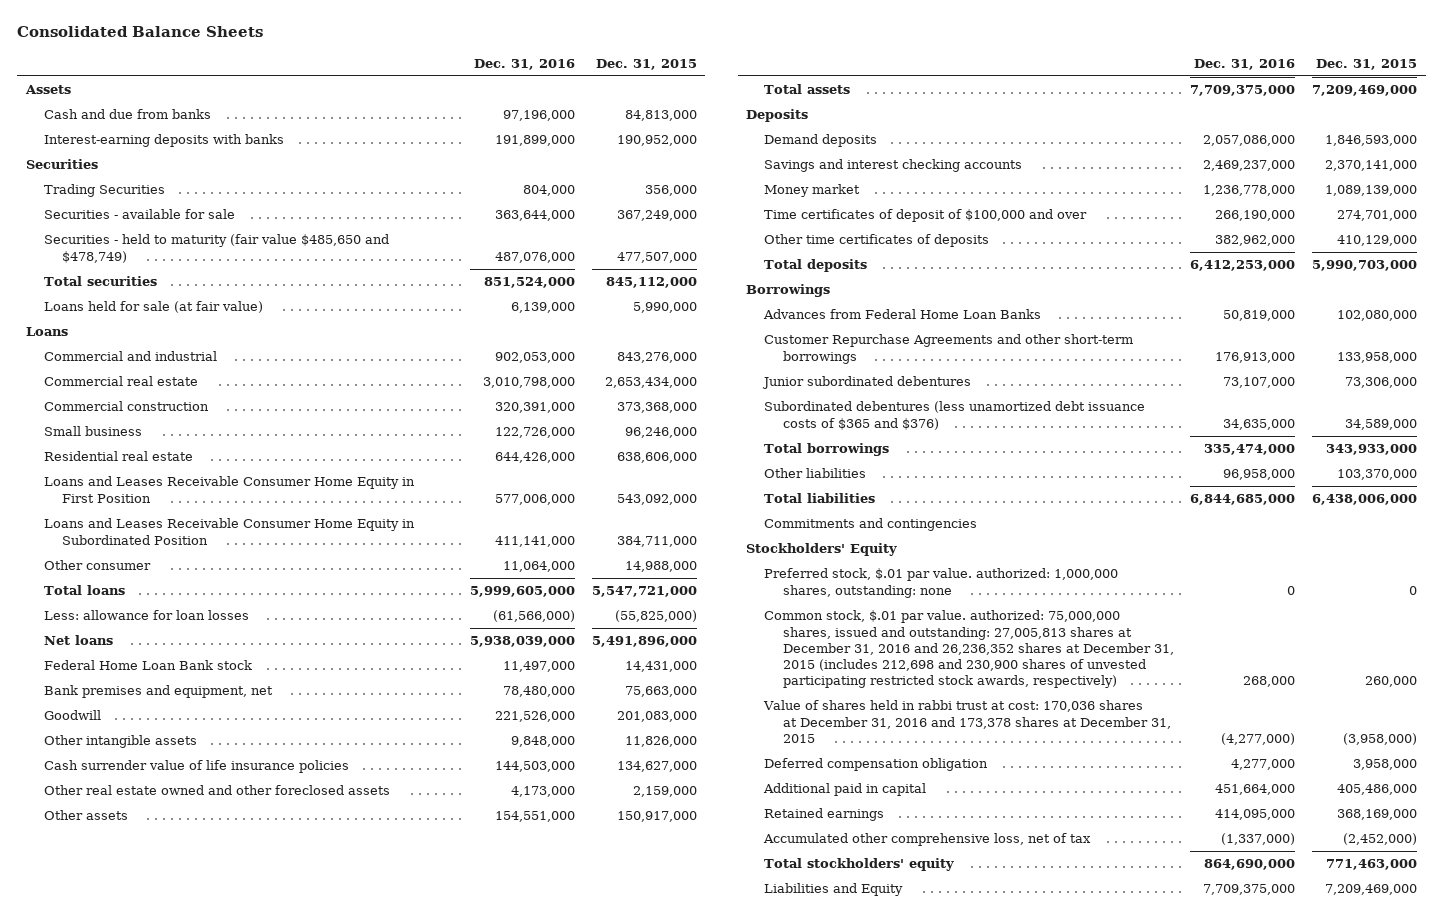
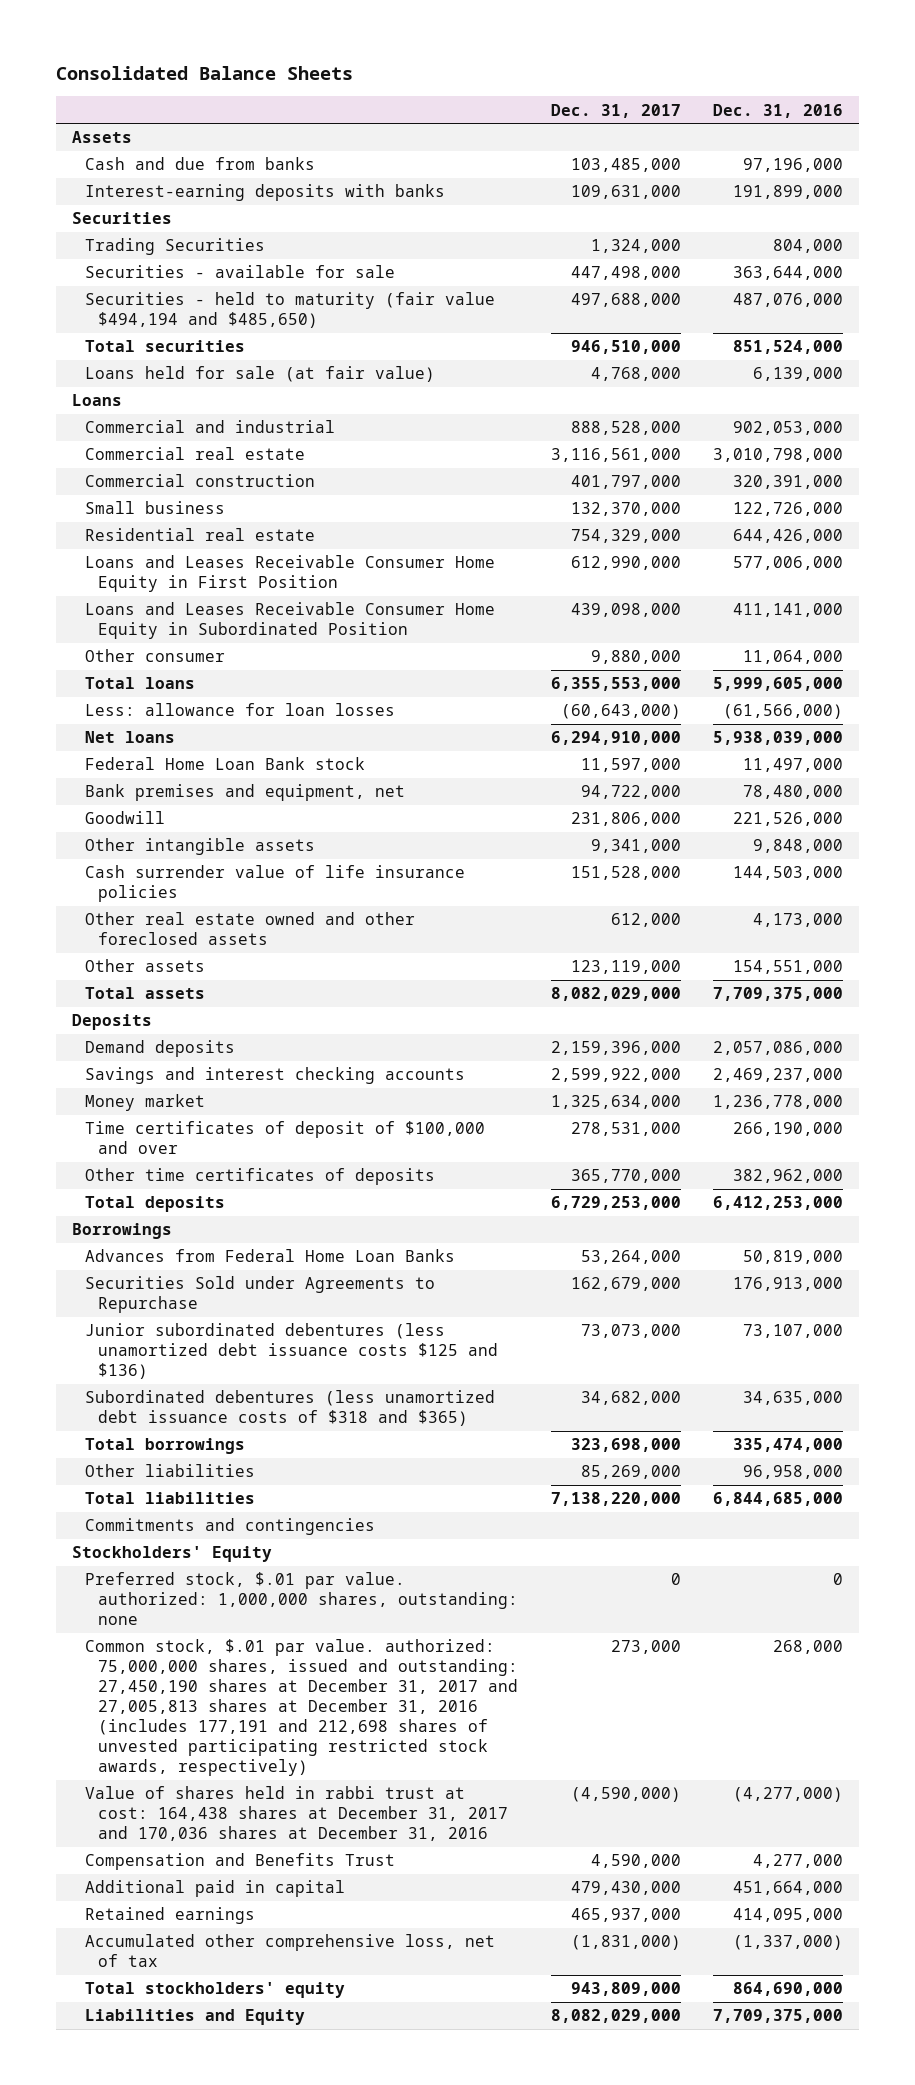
- | Dec. 31, 2016 | Dec. 31, 2015
+ | Dec. 31, 2017 | Dec. 31, 2016
- Securities - held to maturity (fair value $485,650 and $478,749) | 487,076,000 | 477,507,000
+ Securities - held to maturity (fair value $494,194 and $485,650) | 497,688,000 | 487,076,000
- Customer Repurchase Agreements and other short-term borrowings | 176,913,000 | 133,958,000
- Junior subordinated debentures | 73,107,000 | 73,306,000
- Subordinated debentures (less unamortized debt issuance costs of $365 and $376) | 34,635,000 | 34,589,000
+ Securities Sold under Agreements to Repurchase | 162,679,000 | 176,913,000
+ Junior subordinated debentures (less unamortized debt issuance costs $125 and $136) | 73,073,000 | 73,107,000
+ Subordinated debentures (less unamortized debt issuance costs of $318 and $365) | 34,682,000 | 34,635,000
- Common stock, $.01 par value. authorized: 75,000,000 shares, issued and outstanding: 27,005,813 shares at December 31, 2016 and 26,236,352 shares at December 31, 2015 (includes 212,698 and 230,900 shares of unvested participating restricted stock awards, respectively) | 268,000 | 260,000
- Value of shares held in rabbi trust at cost: 170,036 shares at December 31, 2016 and 173,378 shares at December 31, 2015 | (4,277,000) | (3,958,000)
- Deferred compensation obligation | 4,277,000 | 3,958,000
+ Common stock, $.01 par value. authorized: 75,000,000 shares, issued and outstanding: 27,450,190 shares at December 31, 2017 and 27,005,813 shares at December 31, 2016 (includes 177,191 and 212,698 shares of unvested participating restricted stock awards, respectively) | 273,000 | 268,000
+ Value of shares held in rabbi trust at cost: 164,438 shares at December 31, 2017 and 170,036 shares at December 31, 2016 | (4,590,000) | (4,277,000)
+ Compensation and Benefits Trust | 4,590,000 | 4,277,000

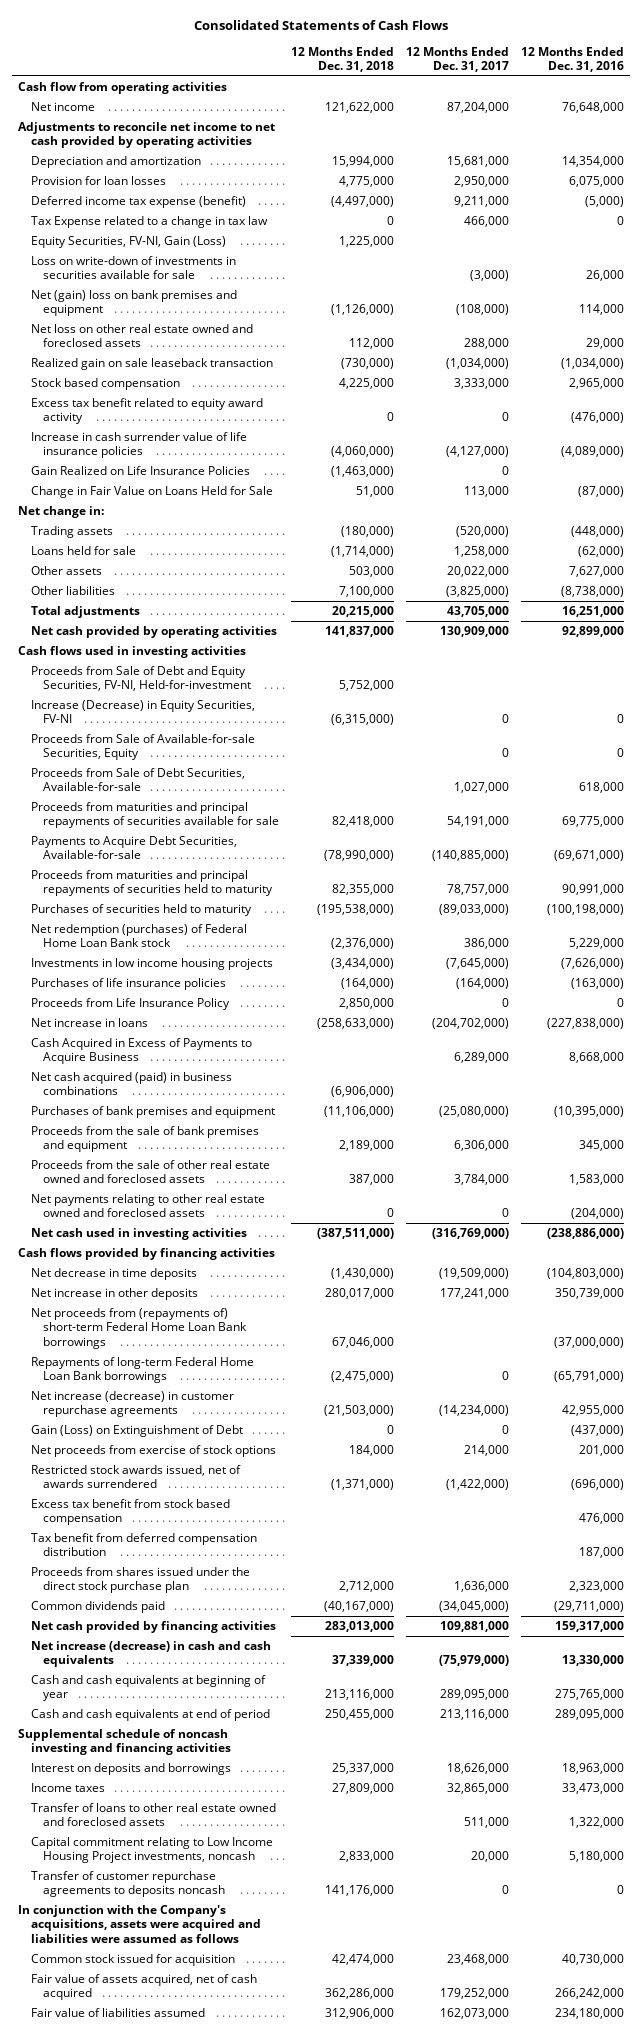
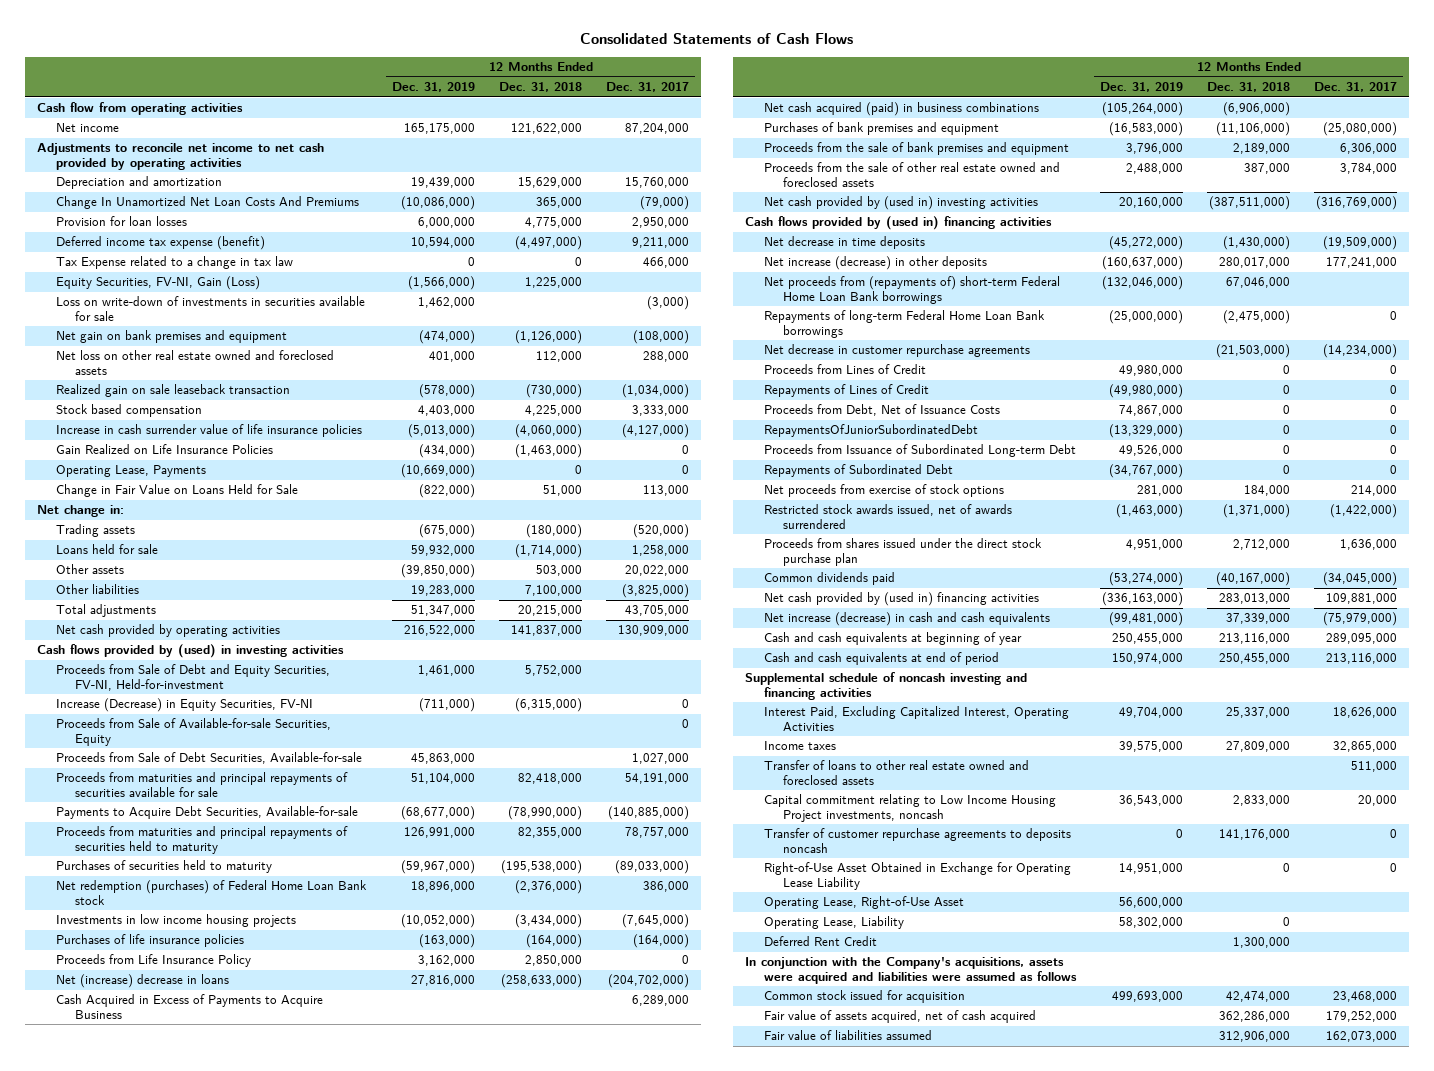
- | 12 Months Ended Dec. 31, 2018 | 12 Months Ended Dec. 31, 2017 | 12 Months Ended Dec. 31, 2016
+ | 12 Months Ended Dec. 31, 2019 | 12 Months Ended Dec. 31, 2018 | 12 Months Ended Dec. 31, 2017
- Depreciation and amortization | 15,994,000 | 15,681,000 | 14,354,000
+ Depreciation and amortization | 19,439,000 | 15,629,000 | 15,760,000
+ Change In Unamortized Net Loan Costs And Premiums | (10,086,000) | 365,000 | (79,000)
- Net (gain) loss on bank premises and equipment | (1,126,000) | (108,000) | 114,000
+ Net gain on bank premises and equipment | (474,000) | (1,126,000) | (108,000)
- Excess tax benefit related to equity award activity | 0 | 0 | (476,000)
+ Operating Lease, Payments | (10,669,000) | 0 | 0
- Cash flows used in investing activities
+ Cash flows provided by (used) in investing activities
- Net increase in loans | (258,633,000) | (204,702,000) | (227,838,000)
+ Net (increase) decrease in loans | 27,816,000 | (258,633,000) | (204,702,000)
- Net payments relating to other real estate owned and foreclosed assets | 0 | 0 | (204,000)
- Net cash used in investing activities | (387,511,000) | (316,769,000) | (238,886,000)
- Cash flows provided by financing activities
+ Net cash provided by (used in) investing activities | 20,160,000 | (387,511,000) | (316,769,000)
+ Cash flows provided by (used in) financing activities
- Net increase in other deposits | 280,017,000 | 177,241,000 | 350,739,000
+ Net increase (decrease) in other deposits | (160,637,000) | 280,017,000 | 177,241,000
- Net increase (decrease) in customer repurchase agreements | (21,503,000) | (14,234,000) | 42,955,000
- Gain (Loss) on Extinguishment of Debt | 0 | 0 | (437,000)
+ Net decrease in customer repurchase agreements | | (21,503,000) | (14,234,000)
+ Proceeds from Lines of Credit | 49,980,000 | 0 | 0
+ Repayments of Lines of Credit | (49,980,000) | 0 | 0
+ Proceeds from Debt, Net of Issuance Costs | 74,867,000 | 0 | 0
+ RepaymentsOfJuniorSubordinatedDebt | (13,329,000) | 0 | 0
+ Proceeds from Issuance of Subordinated Long-term Debt | 49,526,000 | 0 | 0
+ Repayments of Subordinated Debt | (34,767,000) | 0 | 0
- Excess tax benefit from stock based compensation | | | 476,000
- Tax benefit from deferred compensation distribution | | | 187,000
- Net cash provided by financing activities | 283,013,000 | 109,881,000 | 159,317,000
+ Net cash provided by (used in) financing activities | (336,163,000) | 283,013,000 | 109,881,000
- Interest on deposits and borrowings | 25,337,000 | 18,626,000 | 18,963,000
+ Interest Paid, Excluding Capitalized Interest, Operating Activities | 49,704,000 | 25,337,000 | 18,626,000
+ Right-of-Use Asset Obtained in Exchange for Operating Lease Liability | 14,951,000 | 0 | 0
+ Operating Lease, Right-of-Use Asset | 56,600,000 | |
+ Operating Lease, Liability | 58,302,000 | 0 |
+ Deferred Rent Credit | | 1,300,000 |

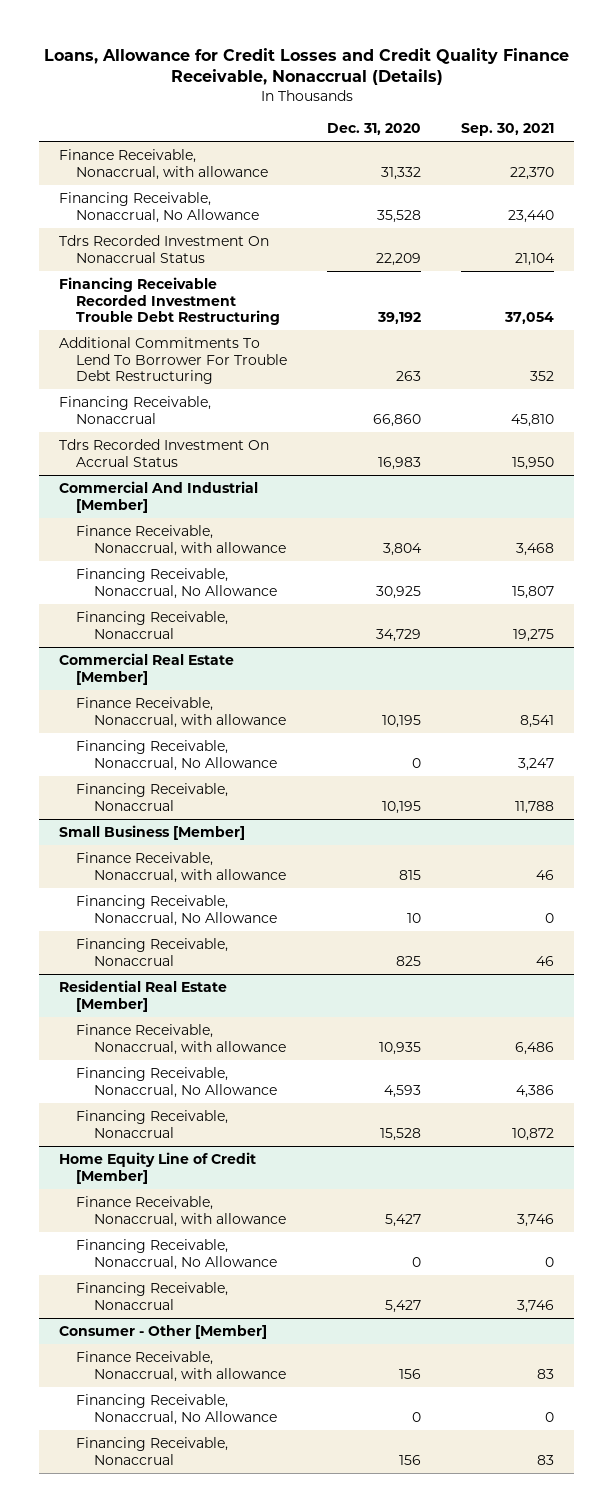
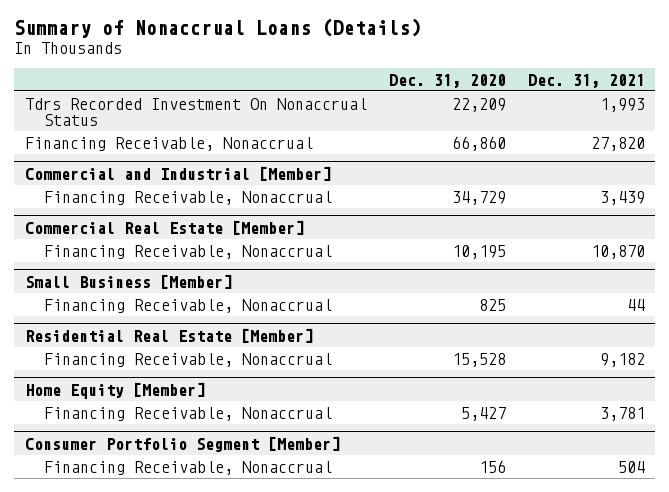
- Loans, Allowance for Credit Losses and Credit Quality Finance Receivable, Nonaccrual (Details)
+ Summary of Nonaccrual Loans (Details)
- | Dec. 31, 2020 | Sep. 30, 2021
+ | Dec. 31, 2020 | Dec. 31, 2021
- Finance Receivable, Nonaccrual, with allowance | 31,332 | 22,370
- Financing Receivable, Nonaccrual, No Allowance | 35,528 | 23,440
- Financing Receivable Recorded Investment Trouble Debt Restructuring | 39,192 | 37,054
- Additional Commitments To Lend To Borrower For Trouble Debt Restructuring | 263 | 352
- Tdrs Recorded Investment On Accrual Status | 16,983 | 15,950
- Commercial And Industrial [Member]
- Finance Receivable, Nonaccrual, with allowance | 3,804 | 3,468
- Financing Receivable, Nonaccrual, No Allowance | 30,925 | 15,807
+ Commercial and Industrial [Member]
@ Commercial Real Estate [Member]
- Finance Receivable, Nonaccrual, with allowance | 10,195 | 8,541
- Financing Receivable, Nonaccrual, No Allowance | 0 | 3,247
@ Small Business [Member]
- Finance Receivable, Nonaccrual, with allowance | 815 | 46
- Financing Receivable, Nonaccrual, No Allowance | 10 | 0
@ Residential Real Estate [Member]
- Finance Receivable, Nonaccrual, with allowance | 10,935 | 6,486
- Financing Receivable, Nonaccrual, No Allowance | 4,593 | 4,386
- Home Equity Line of Credit [Member]
- Finance Receivable, Nonaccrual, with allowance | 5,427 | 3,746
- Financing Receivable, Nonaccrual, No Allowance | 0 | 0
+ Home Equity [Member]
- Consumer - Other [Member]
- Finance Receivable, Nonaccrual, with allowance | 156 | 83
- Financing Receivable, Nonaccrual, No Allowance | 0 | 0
+ Consumer Portfolio Segment [Member]

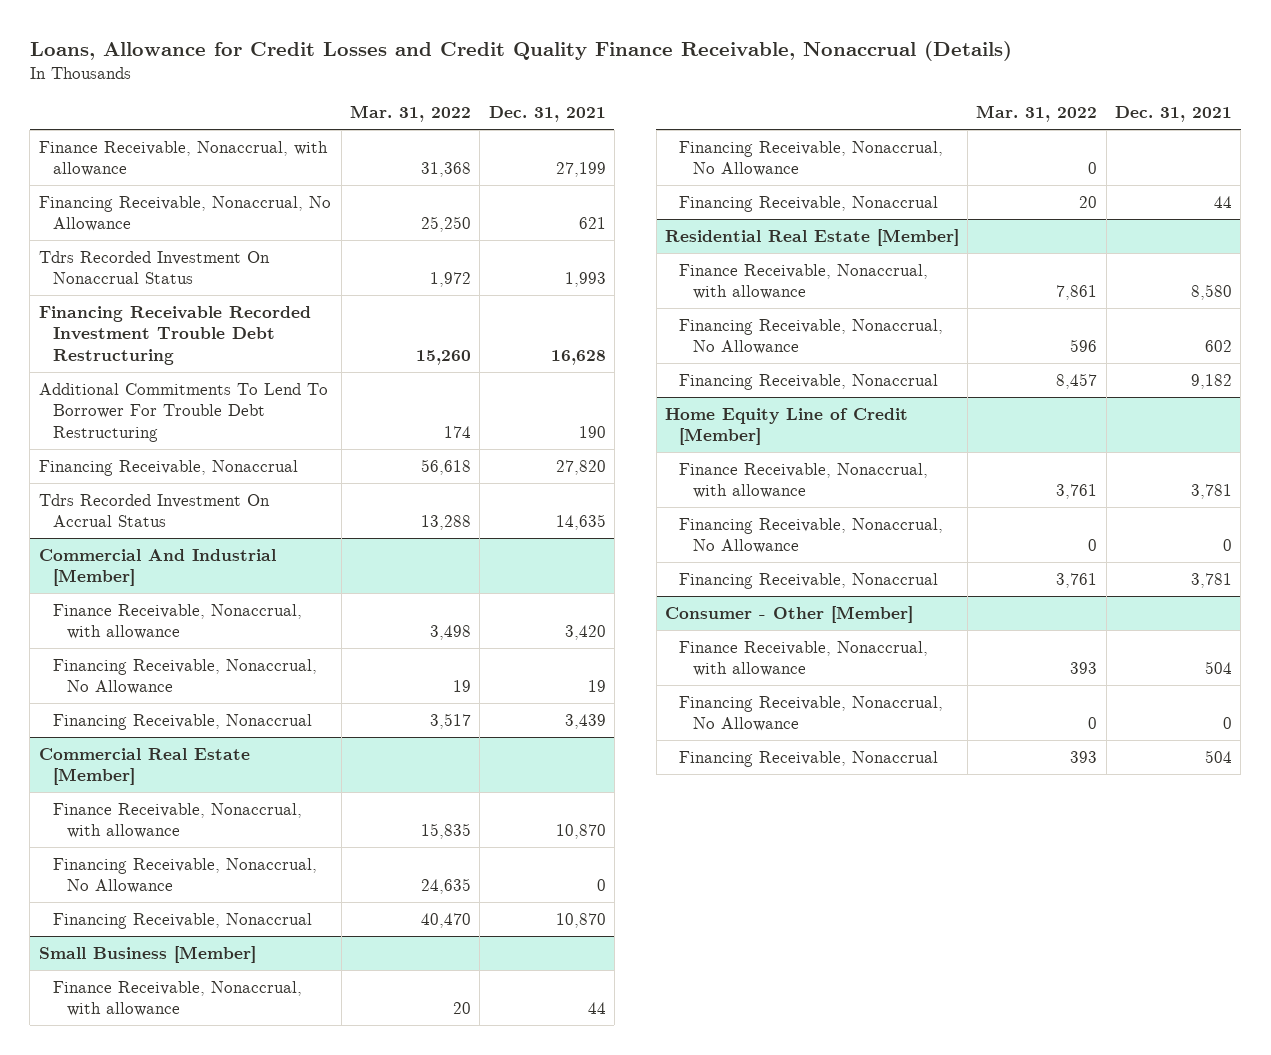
- Summary of Nonaccrual Loans (Details)
+ Loans, Allowance for Credit Losses and Credit Quality Finance Receivable, Nonaccrual (Details)
- | Dec. 31, 2020 | Dec. 31, 2021
+ | Mar. 31, 2022 | Dec. 31, 2021
+ Finance Receivable, Nonaccrual, with allowance | 31,368 | 27,199
+ Financing Receivable, Nonaccrual, No Allowance | 25,250 | 621
+ Financing Receivable Recorded Investment Trouble Debt Restructuring | 15,260 | 16,628
+ Additional Commitments To Lend To Borrower For Trouble Debt Restructuring | 174 | 190
- Commercial and Industrial [Member]
+ Tdrs Recorded Investment On Accrual Status | 13,288 | 14,635
+ Commercial And Industrial [Member]
+ Finance Receivable, Nonaccrual, with allowance | 3,498 | 3,420
+ Financing Receivable, Nonaccrual, No Allowance | 19 | 19
@ Commercial Real Estate [Member]
+ Finance Receivable, Nonaccrual, with allowance | 15,835 | 10,870
+ Financing Receivable, Nonaccrual, No Allowance | 24,635 | 0
@ Small Business [Member]
+ Finance Receivable, Nonaccrual, with allowance | 20 | 44
+ Financing Receivable, Nonaccrual, No Allowance | 0 |
@ Residential Real Estate [Member]
+ Finance Receivable, Nonaccrual, with allowance | 7,861 | 8,580
+ Financing Receivable, Nonaccrual, No Allowance | 596 | 602
- Home Equity [Member]
+ Home Equity Line of Credit [Member]
+ Finance Receivable, Nonaccrual, with allowance | 3,761 | 3,781
+ Financing Receivable, Nonaccrual, No Allowance | 0 | 0
- Consumer Portfolio Segment [Member]
+ Consumer - Other [Member]
+ Finance Receivable, Nonaccrual, with allowance | 393 | 504
+ Financing Receivable, Nonaccrual, No Allowance | 0 | 0

